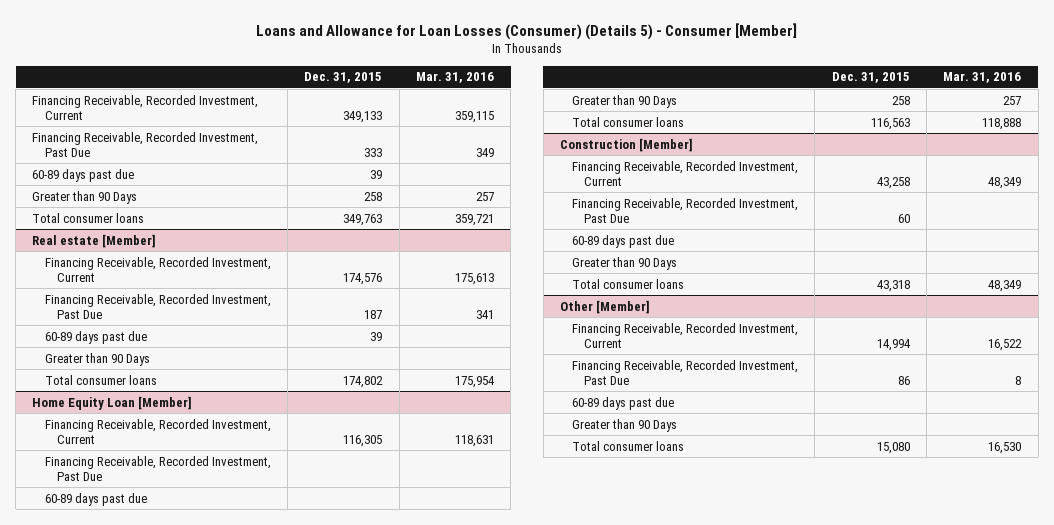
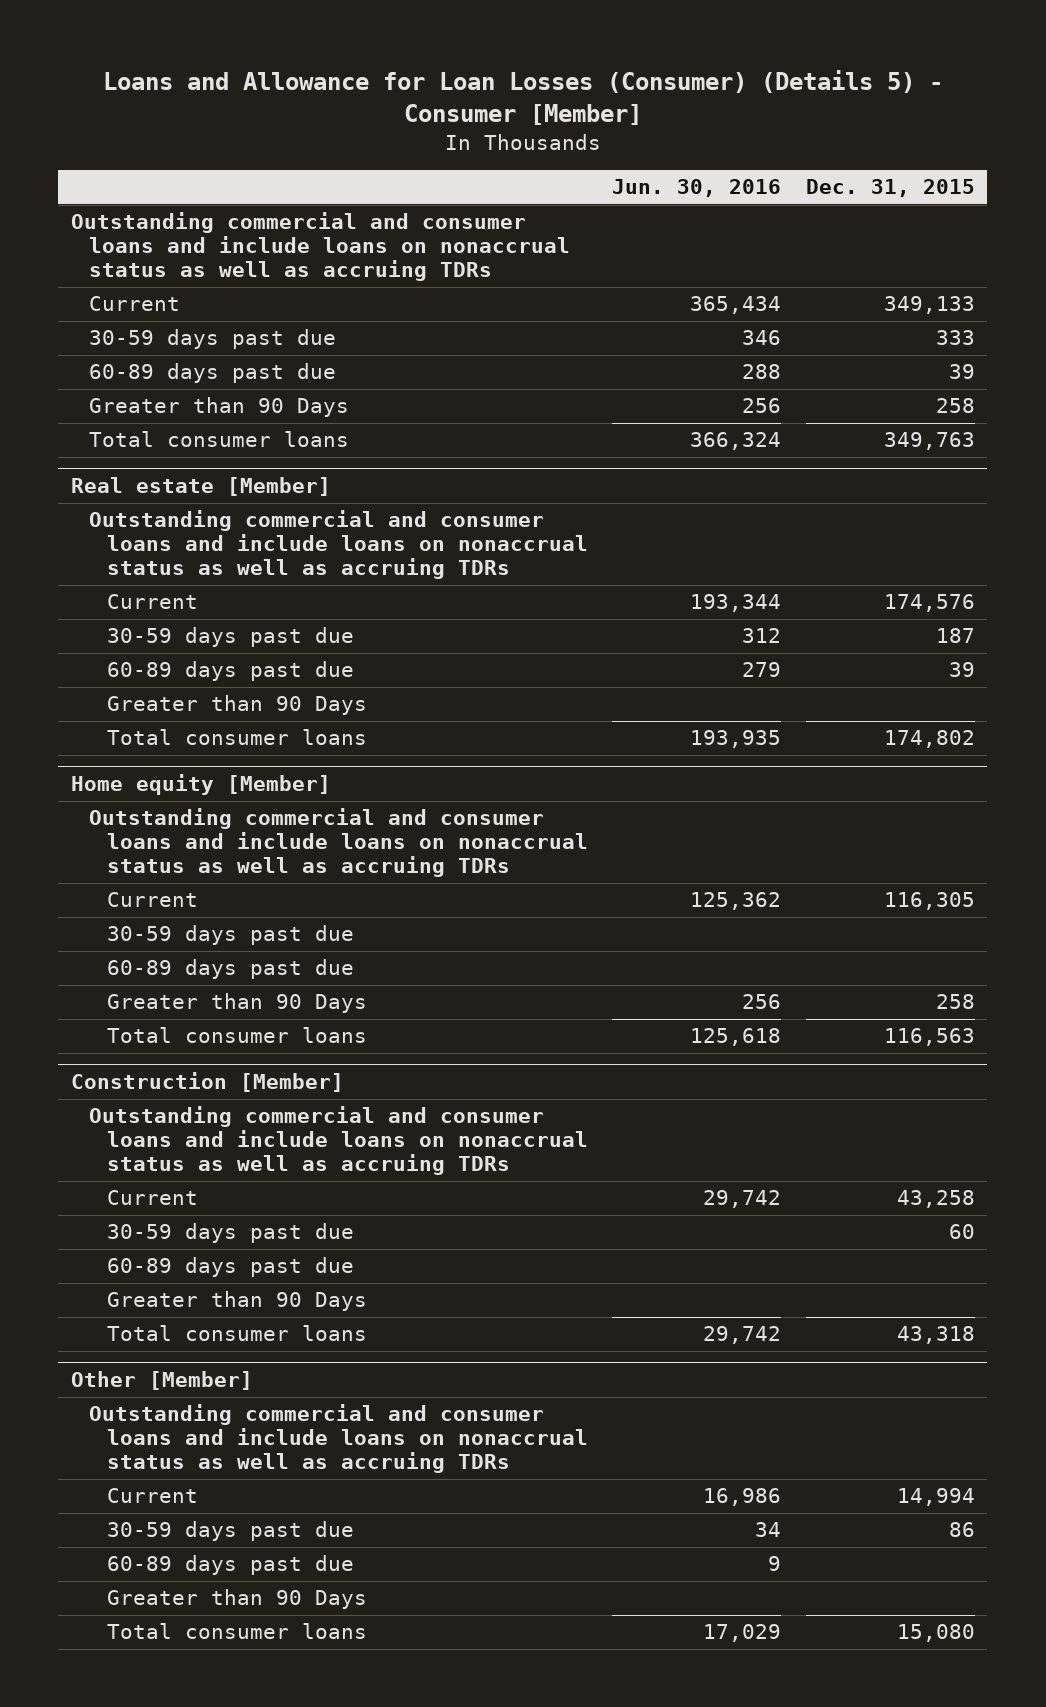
- | Dec. 31, 2015 | Mar. 31, 2016
+ | Jun. 30, 2016 | Dec. 31, 2015
- Financing Receivable, Recorded Investment, Current | 349,133 | 359,115
- Financing Receivable, Recorded Investment, Past Due | 333 | 349
+ Outstanding commercial and consumer loans and include loans on nonaccrual status as well as accruing TDRs
+ Current | 365,434 | 349,133
+ 30-59 days past due | 346 | 333
@ Real estate [Member]
- Financing Receivable, Recorded Investment, Current | 174,576 | 175,613
- Financing Receivable, Recorded Investment, Past Due | 187 | 341
+ Outstanding commercial and consumer loans and include loans on nonaccrual status as well as accruing TDRs
+ Current | 193,344 | 174,576
+ 30-59 days past due | 312 | 187
- Home Equity Loan [Member]
- Financing Receivable, Recorded Investment, Current | 116,305 | 118,631
- Financing Receivable, Recorded Investment, Past Due
+ Home equity [Member]
+ Outstanding commercial and consumer loans and include loans on nonaccrual status as well as accruing TDRs
+ Current | 125,362 | 116,305
+ 30-59 days past due
@ Construction [Member]
- Financing Receivable, Recorded Investment, Current | 43,258 | 48,349
- Financing Receivable, Recorded Investment, Past Due | 60 |
+ Outstanding commercial and consumer loans and include loans on nonaccrual status as well as accruing TDRs
+ Current | 29,742 | 43,258
+ 30-59 days past due | | 60
@ Other [Member]
- Financing Receivable, Recorded Investment, Current | 14,994 | 16,522
- Financing Receivable, Recorded Investment, Past Due | 86 | 8
+ Outstanding commercial and consumer loans and include loans on nonaccrual status as well as accruing TDRs
+ Current | 16,986 | 14,994
+ 30-59 days past due | 34 | 86

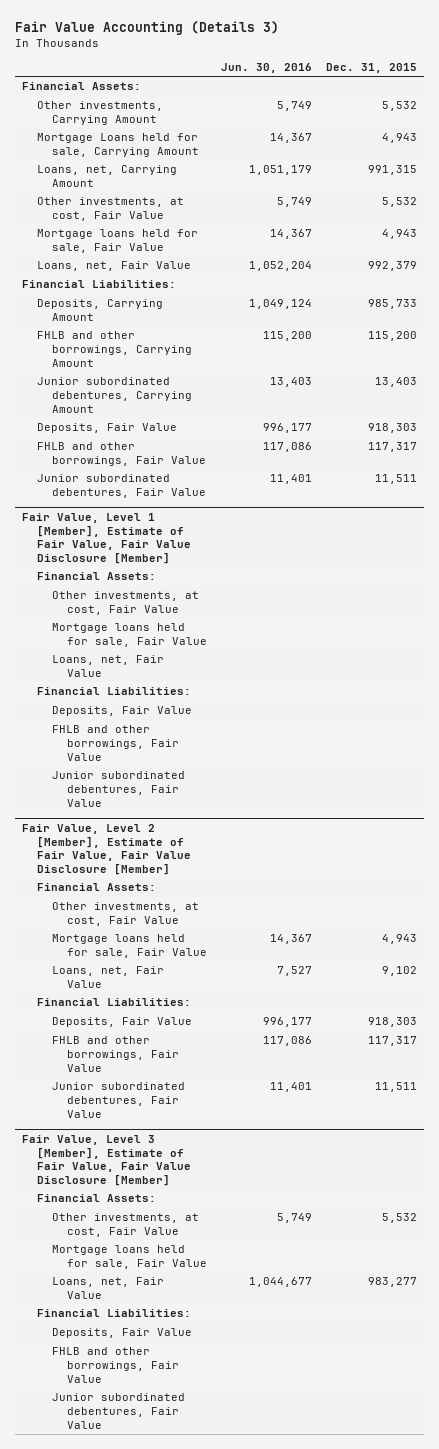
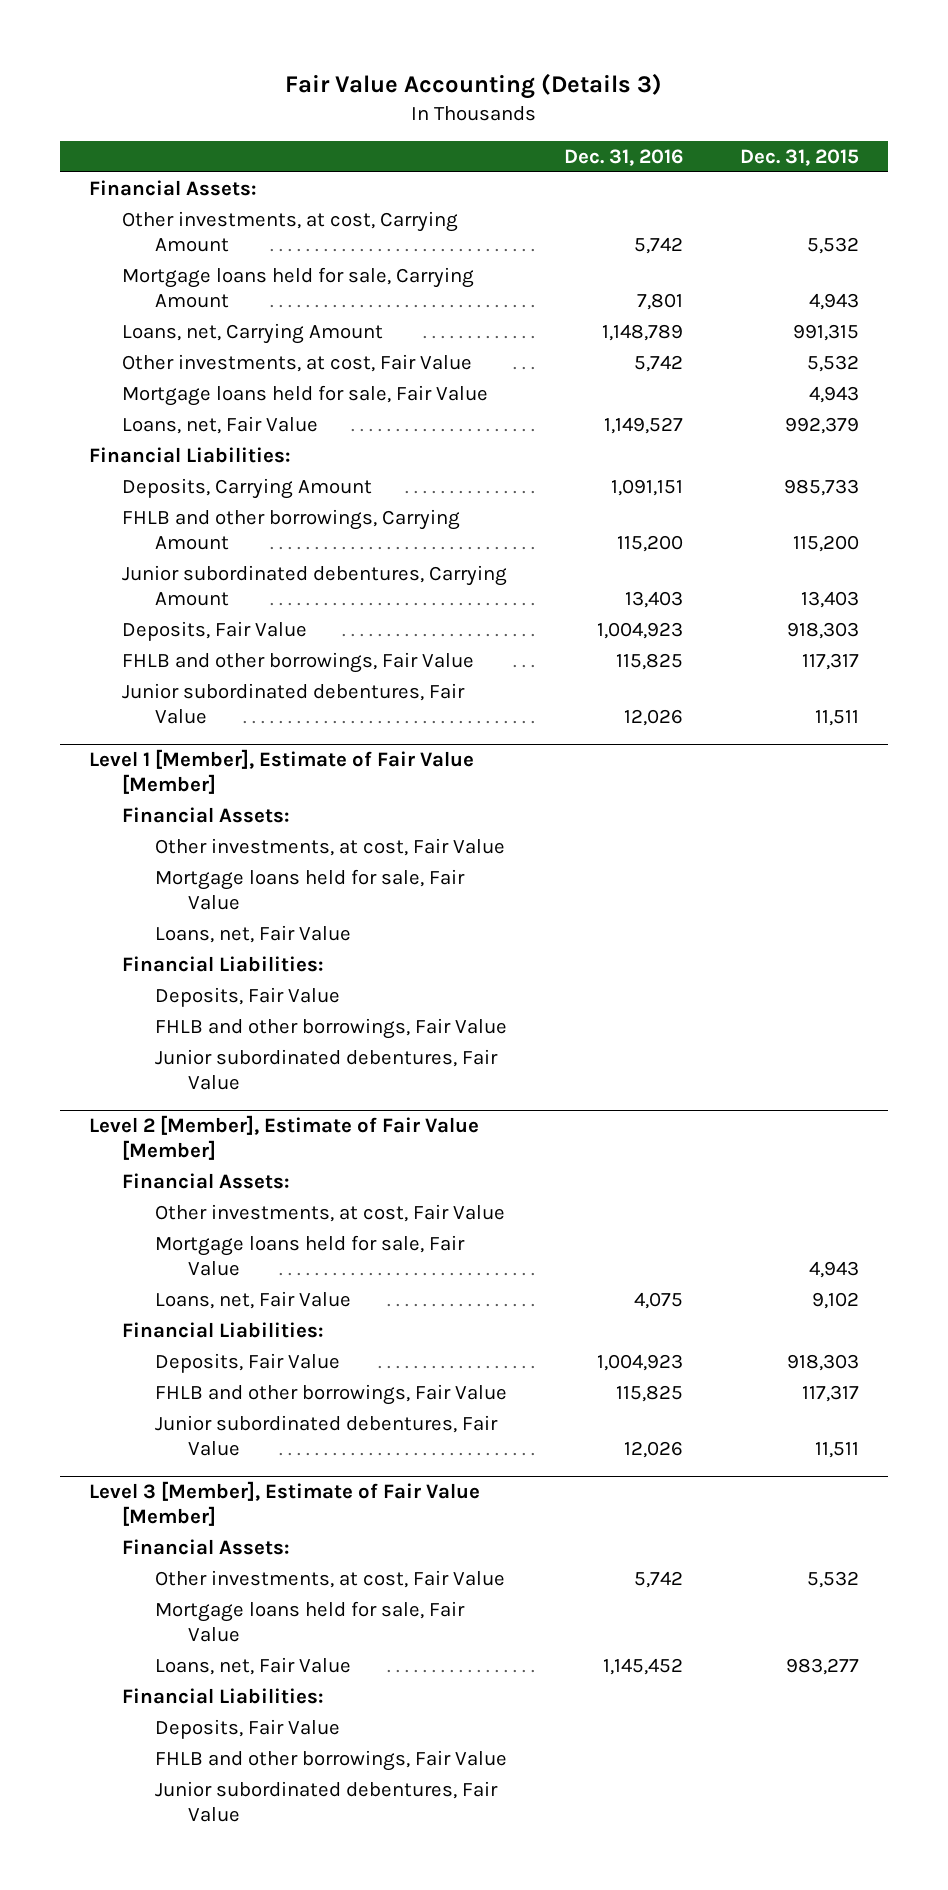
- | Jun. 30, 2016 | Dec. 31, 2015
+ | Dec. 31, 2016 | Dec. 31, 2015
- Other investments, Carrying Amount | 5,749 | 5,532
- Mortgage Loans held for sale, Carrying Amount | 14,367 | 4,943
+ Other investments, at cost, Carrying Amount | 5,742 | 5,532
+ Mortgage loans held for sale, Carrying Amount | 7,801 | 4,943
- Fair Value, Level 1 [Member], Estimate of Fair Value, Fair Value Disclosure [Member]
+ Level 1 [Member], Estimate of Fair Value [Member]
- Fair Value, Level 2 [Member], Estimate of Fair Value, Fair Value Disclosure [Member]
+ Level 2 [Member], Estimate of Fair Value [Member]
- Fair Value, Level 3 [Member], Estimate of Fair Value, Fair Value Disclosure [Member]
+ Level 3 [Member], Estimate of Fair Value [Member]

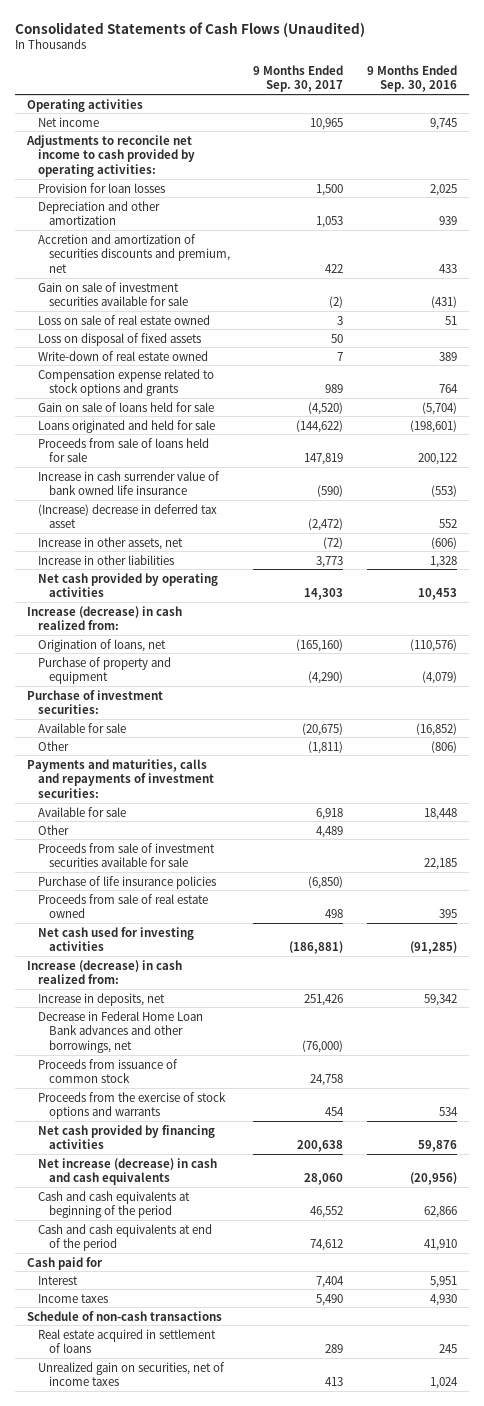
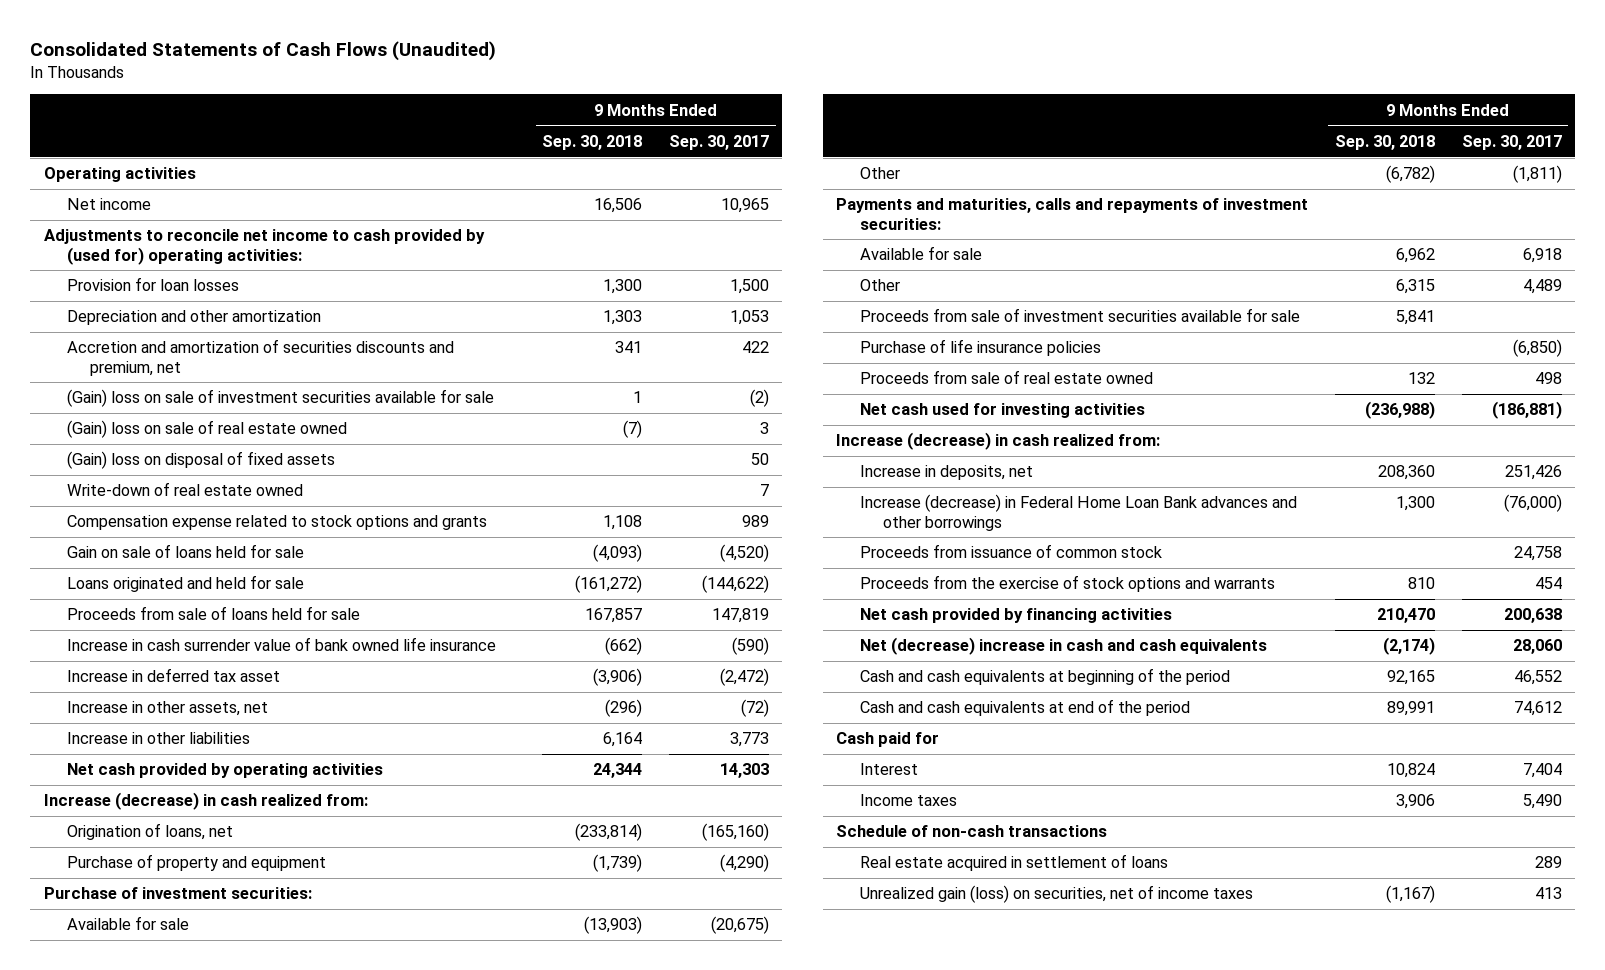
- | 9 Months Ended Sep. 30, 2017 | 9 Months Ended Sep. 30, 2016
+ | 9 Months Ended Sep. 30, 2018 | 9 Months Ended Sep. 30, 2017
- Adjustments to reconcile net income to cash provided by operating activities:
+ Adjustments to reconcile net income to cash provided by (used for) operating activities:
- Gain on sale of investment securities available for sale | (2) | (431)
- Loss on sale of real estate owned | 3 | 51
- Loss on disposal of fixed assets | 50 |
+ (Gain) loss on sale of investment securities available for sale | 1 | (2)
+ (Gain) loss on sale of real estate owned | (7) | 3
+ (Gain) loss on disposal of fixed assets | | 50
- (Increase) decrease in deferred tax asset | (2,472) | 552
+ Increase in deferred tax asset | (3,906) | (2,472)
- Decrease in Federal Home Loan Bank advances and other borrowings, net | (76,000) |
+ Increase (decrease) in Federal Home Loan Bank advances and other borrowings | 1,300 | (76,000)
- Net increase (decrease) in cash and cash equivalents | 28,060 | (20,956)
+ Net (decrease) increase in cash and cash equivalents | (2,174) | 28,060
- Unrealized gain on securities, net of income taxes | 413 | 1,024
+ Unrealized gain (loss) on securities, net of income taxes | (1,167) | 413

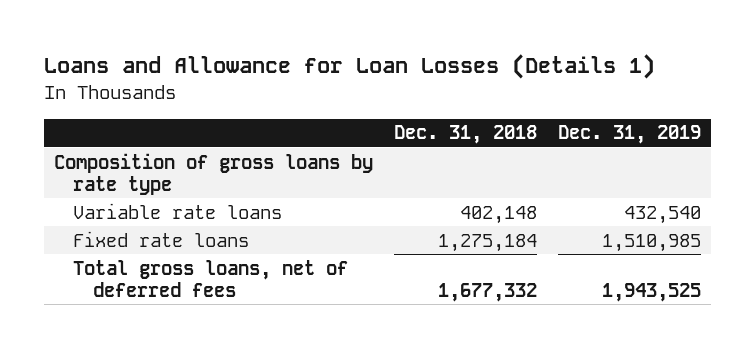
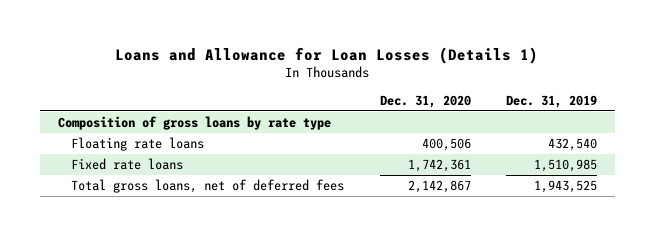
- | Dec. 31, 2018 | Dec. 31, 2019
+ | Dec. 31, 2020 | Dec. 31, 2019
- Variable rate loans | 402,148 | 432,540
+ Floating rate loans | 400,506 | 432,540

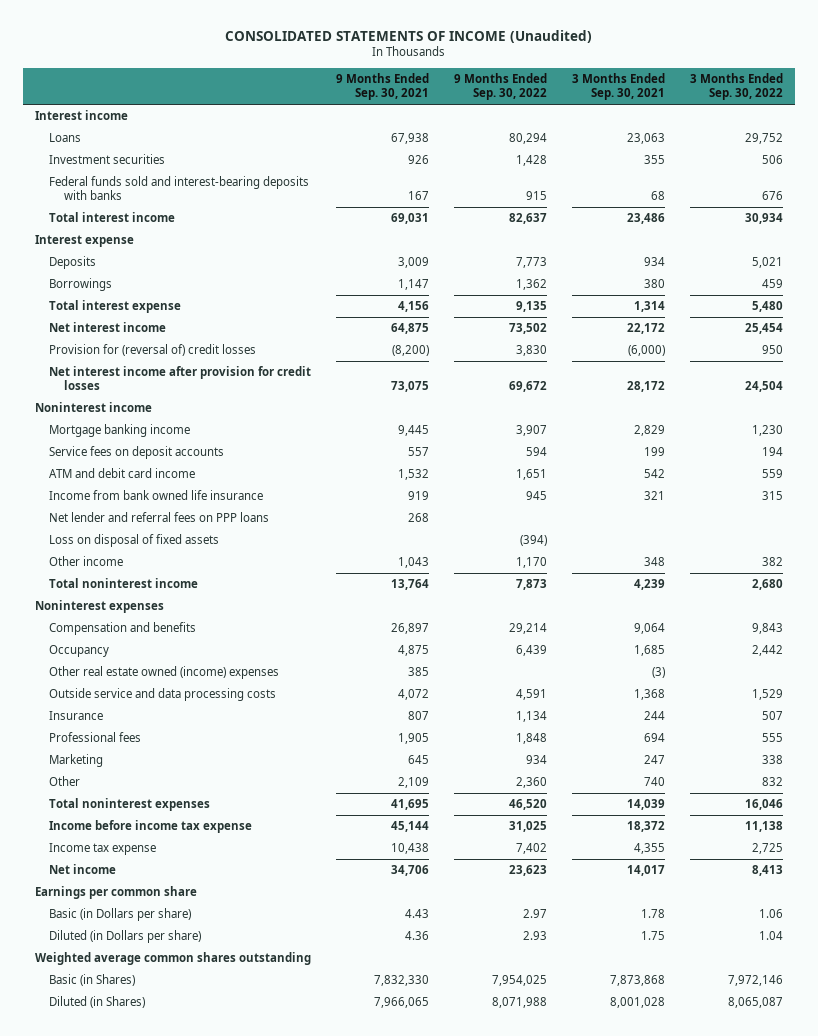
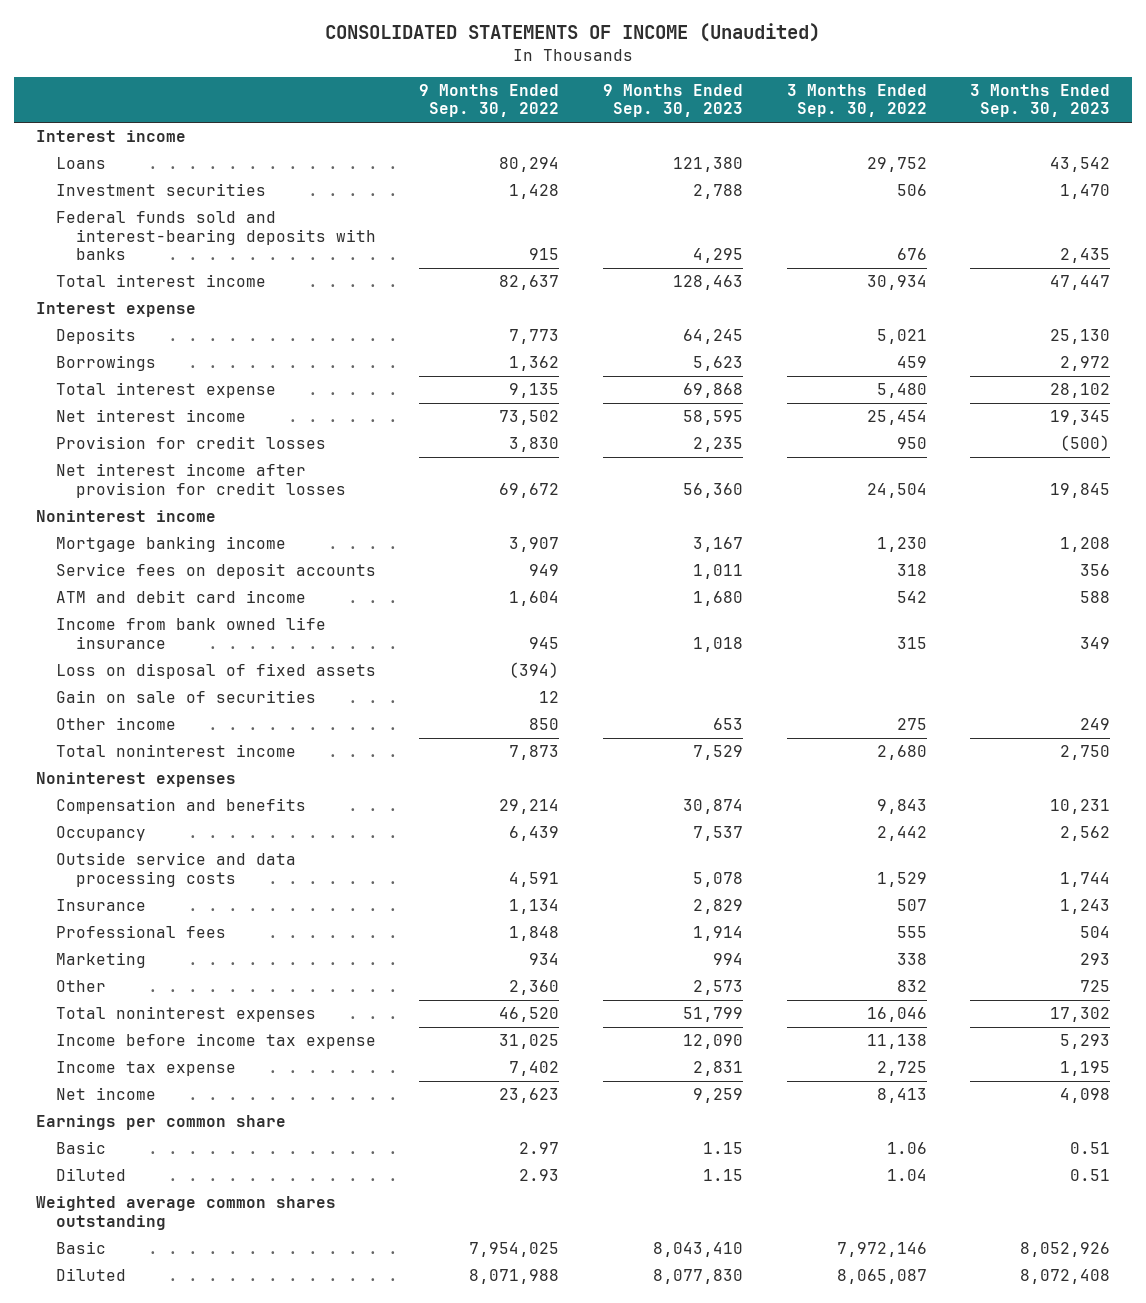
- | 9 Months Ended Sep. 30, 2021 | 9 Months Ended Sep. 30, 2022 | 3 Months Ended Sep. 30, 2021 | 3 Months Ended Sep. 30, 2022
+ | 9 Months Ended Sep. 30, 2022 | 9 Months Ended Sep. 30, 2023 | 3 Months Ended Sep. 30, 2022 | 3 Months Ended Sep. 30, 2023
- Provision for (reversal of) credit losses | (8,200) | 3,830 | (6,000) | 950
+ Provision for credit losses | 3,830 | 2,235 | 950 | (500)
- Service fees on deposit accounts | 557 | 594 | 199 | 194
- ATM and debit card income | 1,532 | 1,651 | 542 | 559
+ Service fees on deposit accounts | 949 | 1,011 | 318 | 356
+ ATM and debit card income | 1,604 | 1,680 | 542 | 588
- Net lender and referral fees on PPP loans | 268 | | |
- Other income | 1,043 | 1,170 | 348 | 382
+ Gain on sale of securities | 12 | | |
+ Other income | 850 | 653 | 275 | 249
- Other real estate owned (income) expenses | 385 | | (3) |
- Basic (in Dollars per share) | 4.43 | 2.97 | 1.78 | 1.06
- Diluted (in Dollars per share) | 4.36 | 2.93 | 1.75 | 1.04
+ Basic | 2.97 | 1.15 | 1.06 | 0.51
+ Diluted | 2.93 | 1.15 | 1.04 | 0.51
- Basic (in Shares) | 7,832,330 | 7,954,025 | 7,873,868 | 7,972,146
- Diluted (in Shares) | 7,966,065 | 8,071,988 | 8,001,028 | 8,065,087
+ Basic | 7,954,025 | 8,043,410 | 7,972,146 | 8,052,926
+ Diluted | 8,071,988 | 8,077,830 | 8,065,087 | 8,072,408

